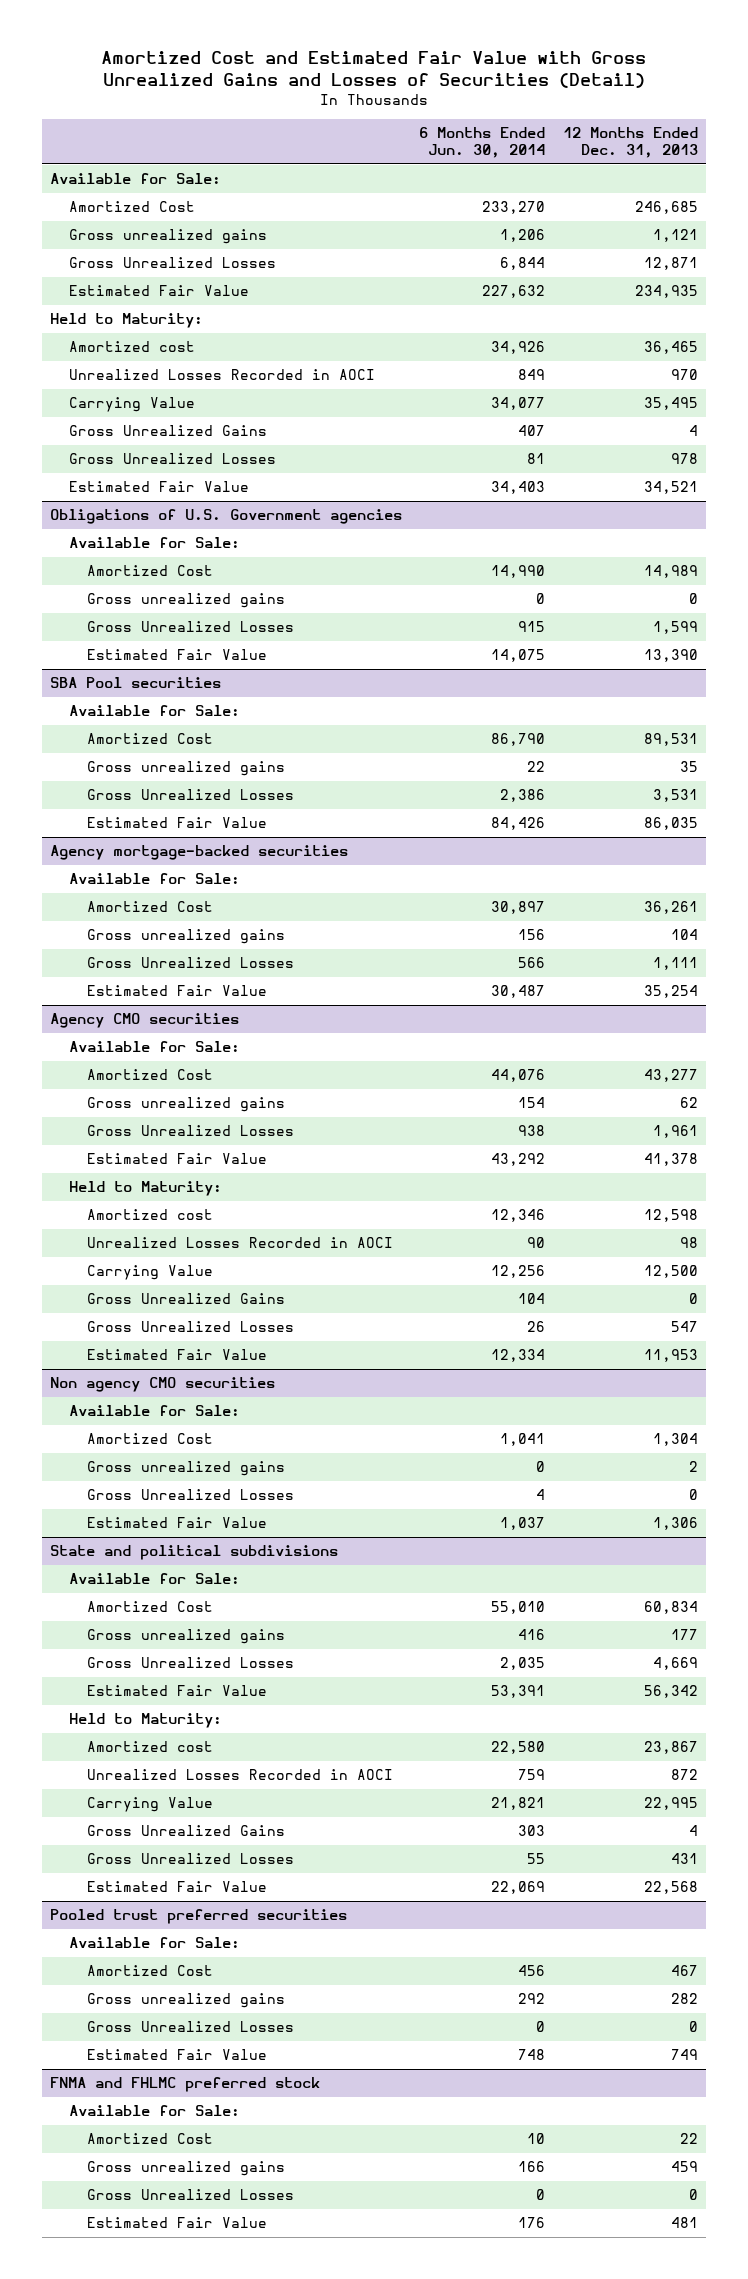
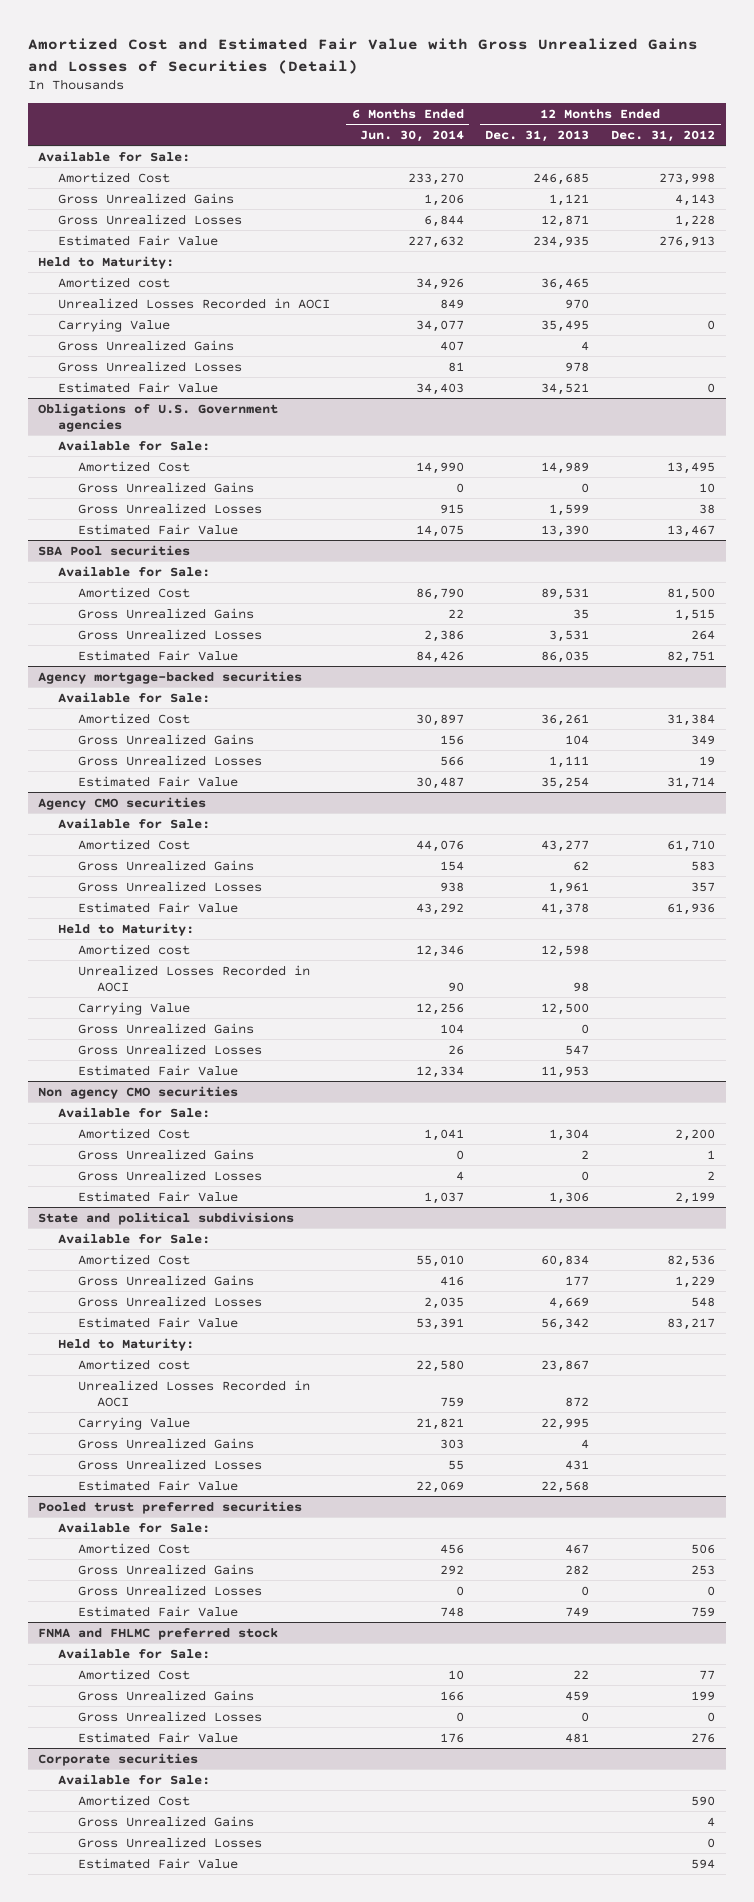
- | 6 Months Ended Jun. 30, 2014 | 12 Months Ended Dec. 31, 2013
+ | 6 Months Ended Jun. 30, 2014 | 12 Months Ended Dec. 31, 2013 | 12 Months Ended Dec. 31, 2012
- Gross unrealized gains | 1,206 | 1,121
+ Gross Unrealized Gains | 1,206 | 1,121 | 4,143
@ Obligations of U.S. Government agencies
- Gross unrealized gains | 0 | 0
+ Gross Unrealized Gains | 0 | 0 | 10
@ SBA Pool securities
- Gross unrealized gains | 22 | 35
+ Gross Unrealized Gains | 22 | 35 | 1,515
@ Agency mortgage-backed securities
- Gross unrealized gains | 156 | 104
+ Gross Unrealized Gains | 156 | 104 | 349
@ Agency CMO securities
- Gross unrealized gains | 154 | 62
+ Gross Unrealized Gains | 154 | 62 | 583
@ Non agency CMO securities
- Gross unrealized gains | 0 | 2
+ Gross Unrealized Gains | 0 | 2 | 1
@ State and political subdivisions
- Gross unrealized gains | 416 | 177
+ Gross Unrealized Gains | 416 | 177 | 1,229
@ Pooled trust preferred securities
- Gross unrealized gains | 292 | 282
+ Gross Unrealized Gains | 292 | 282 | 253
@ FNMA and FHLMC preferred stock
- Gross unrealized gains | 166 | 459
+ Gross Unrealized Gains | 166 | 459 | 199
+ Corporate securities
+ Available for Sale:
+ Amortized Cost | | | 590
+ Gross Unrealized Gains | | | 4
+ Gross Unrealized Losses | | | 0
+ Estimated Fair Value | | | 594

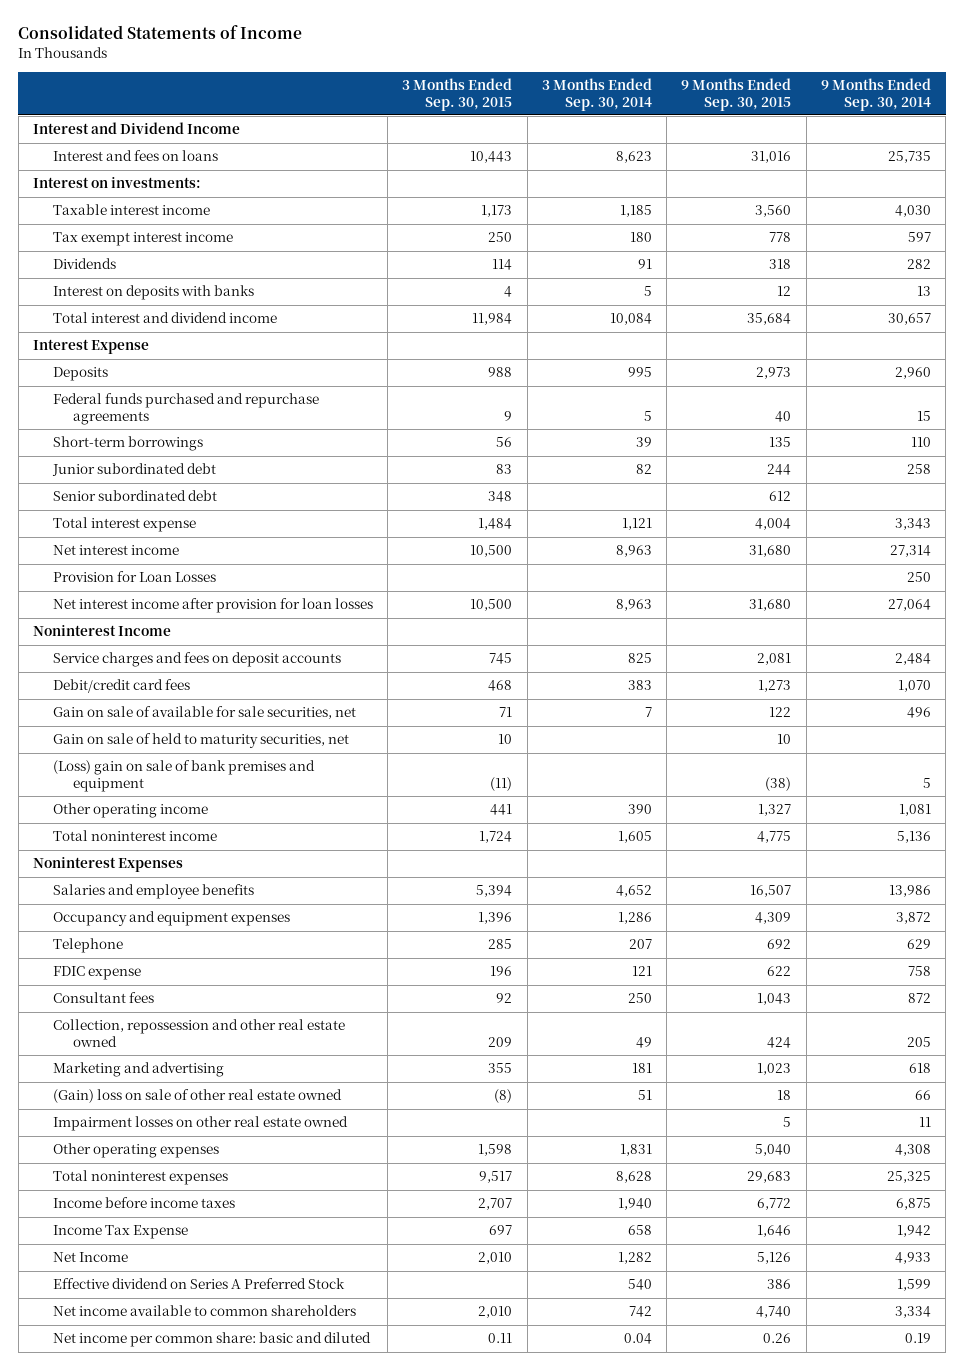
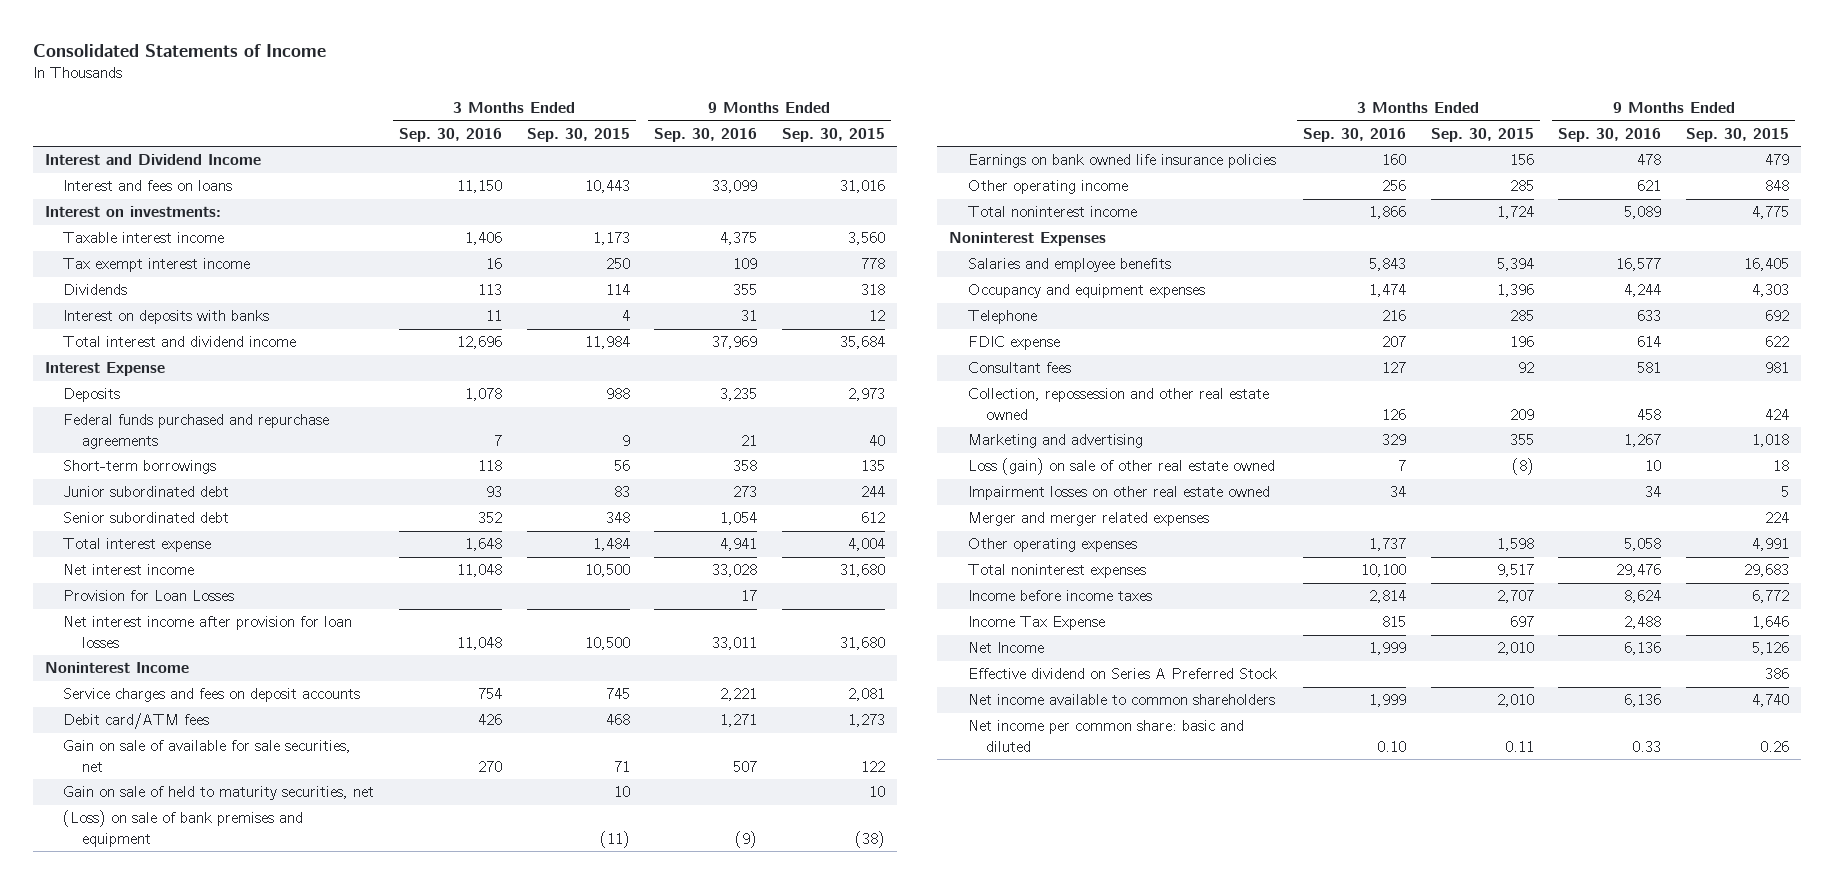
- | 3 Months Ended Sep. 30, 2015 | 3 Months Ended Sep. 30, 2014 | 9 Months Ended Sep. 30, 2015 | 9 Months Ended Sep. 30, 2014
+ | 3 Months Ended Sep. 30, 2016 | 3 Months Ended Sep. 30, 2015 | 9 Months Ended Sep. 30, 2016 | 9 Months Ended Sep. 30, 2015
- Debit/credit card fees | 468 | 383 | 1,273 | 1,070
+ Debit card/ATM fees | 426 | 468 | 1,271 | 1,273
- (Loss) gain on sale of bank premises and equipment | (11) | | (38) | 5
- Other operating income | 441 | 390 | 1,327 | 1,081
+ (Loss) on sale of bank premises and equipment | | (11) | (9) | (38)
+ Earnings on bank owned life insurance policies | 160 | 156 | 478 | 479
+ Other operating income | 256 | 285 | 621 | 848
- Salaries and employee benefits | 5,394 | 4,652 | 16,507 | 13,986
- Occupancy and equipment expenses | 1,396 | 1,286 | 4,309 | 3,872
+ Salaries and employee benefits | 5,843 | 5,394 | 16,577 | 16,405
+ Occupancy and equipment expenses | 1,474 | 1,396 | 4,244 | 4,303
- Consultant fees | 92 | 250 | 1,043 | 872
+ Consultant fees | 127 | 92 | 581 | 981
- Marketing and advertising | 355 | 181 | 1,023 | 618
- (Gain) loss on sale of other real estate owned | (8) | 51 | 18 | 66
+ Marketing and advertising | 329 | 355 | 1,267 | 1,018
+ Loss (gain) on sale of other real estate owned | 7 | (8) | 10 | 18
- Other operating expenses | 1,598 | 1,831 | 5,040 | 4,308
+ Merger and merger related expenses | | | | 224
+ Other operating expenses | 1,737 | 1,598 | 5,058 | 4,991

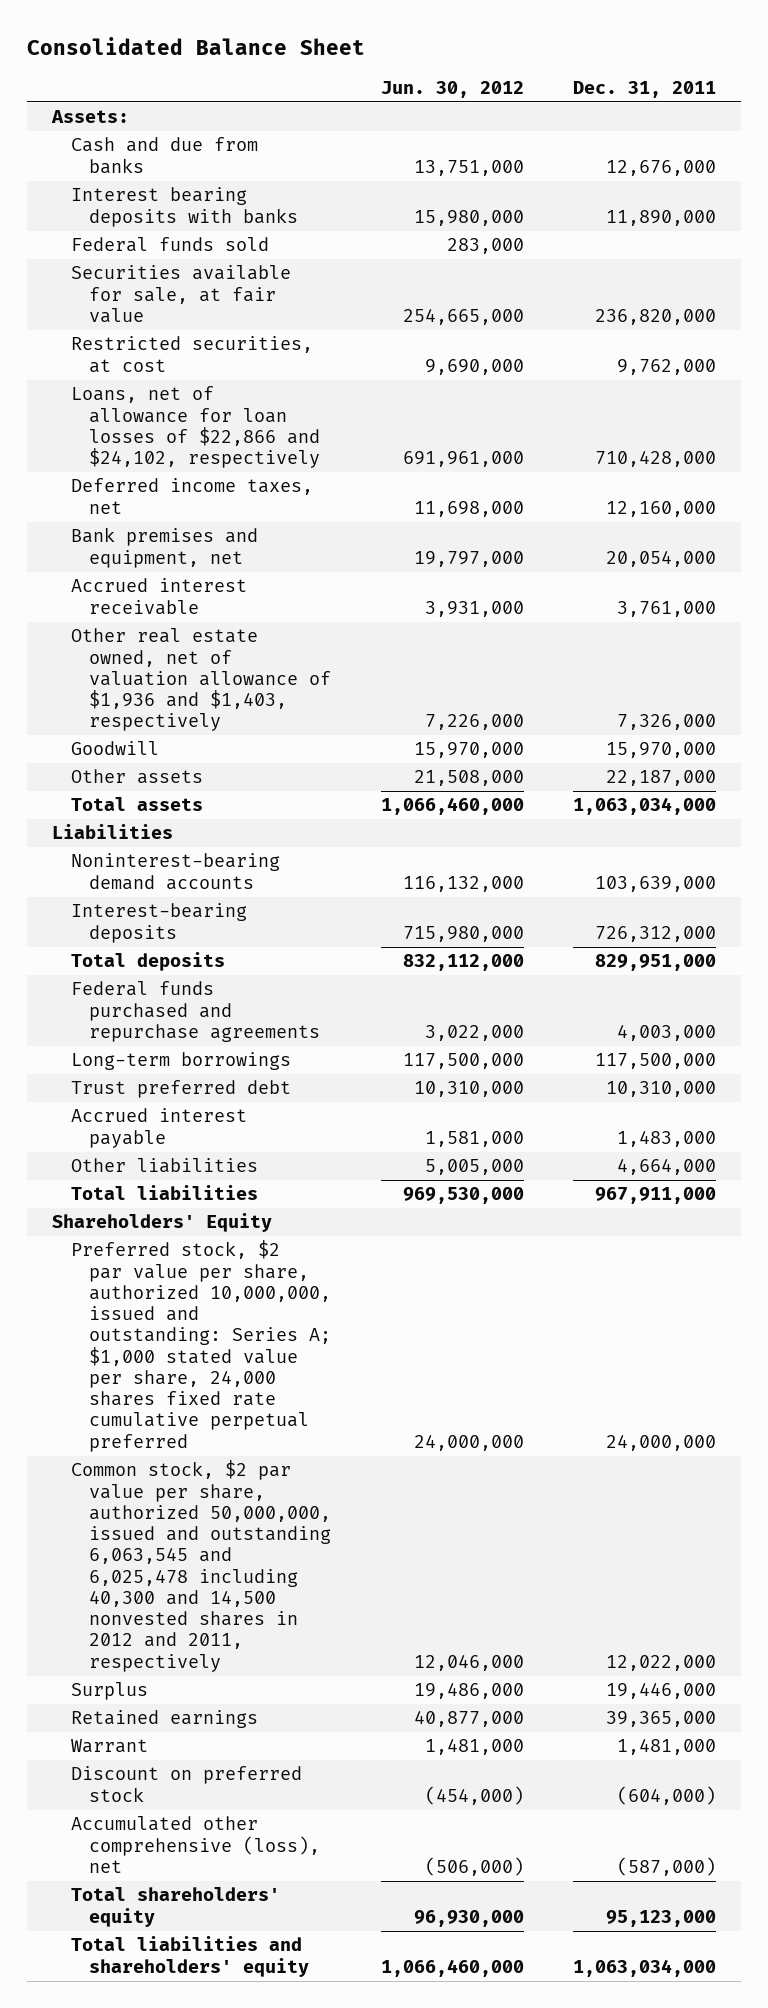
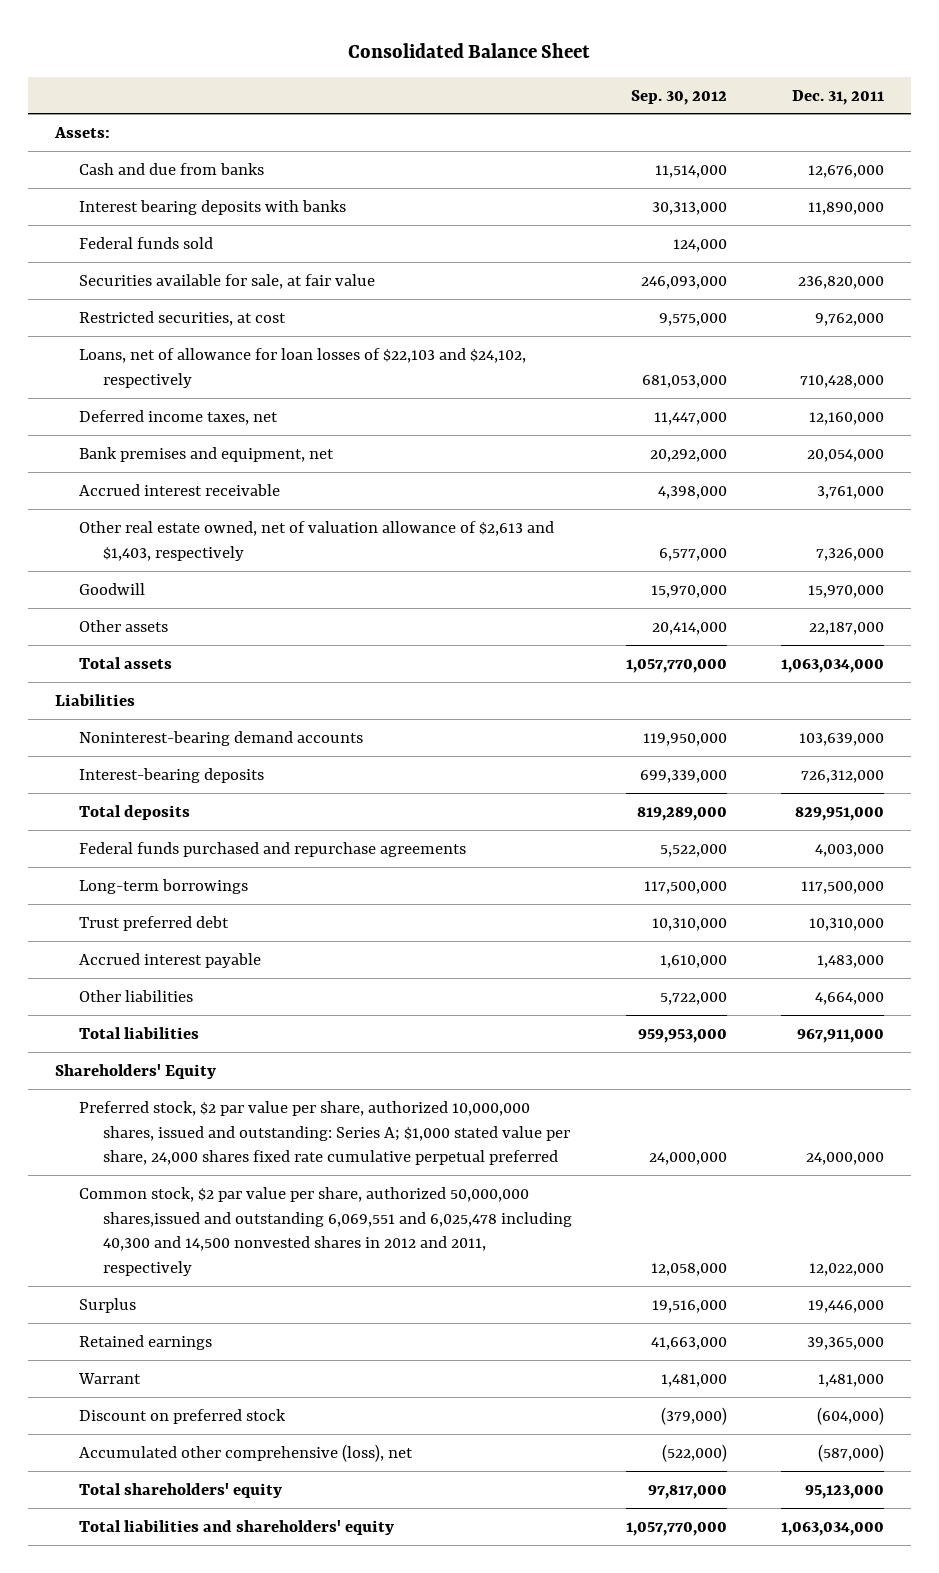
- | Jun. 30, 2012 | Dec. 31, 2011
+ | Sep. 30, 2012 | Dec. 31, 2011
- Loans, net of allowance for loan losses of $22,866 and $24,102, respectively | 691,961,000 | 710,428,000
+ Loans, net of allowance for loan losses of $22,103 and $24,102, respectively | 681,053,000 | 710,428,000
- Other real estate owned, net of valuation allowance of $1,936 and $1,403, respectively | 7,226,000 | 7,326,000
+ Other real estate owned, net of valuation allowance of $2,613 and $1,403, respectively | 6,577,000 | 7,326,000
- Preferred stock, $2 par value per share, authorized 10,000,000, issued and outstanding: Series A; $1,000 stated value per share, 24,000 shares fixed rate cumulative perpetual preferred | 24,000,000 | 24,000,000
- Common stock, $2 par value per share, authorized 50,000,000, issued and outstanding 6,063,545 and 6,025,478 including 40,300 and 14,500 nonvested shares in 2012 and 2011, respectively | 12,046,000 | 12,022,000
+ Preferred stock, $2 par value per share, authorized 10,000,000 shares, issued and outstanding: Series A; $1,000 stated value per share, 24,000 shares fixed rate cumulative perpetual preferred | 24,000,000 | 24,000,000
+ Common stock, $2 par value per share, authorized 50,000,000 shares,issued and outstanding 6,069,551 and 6,025,478 including 40,300 and 14,500 nonvested shares in 2012 and 2011, respectively | 12,058,000 | 12,022,000

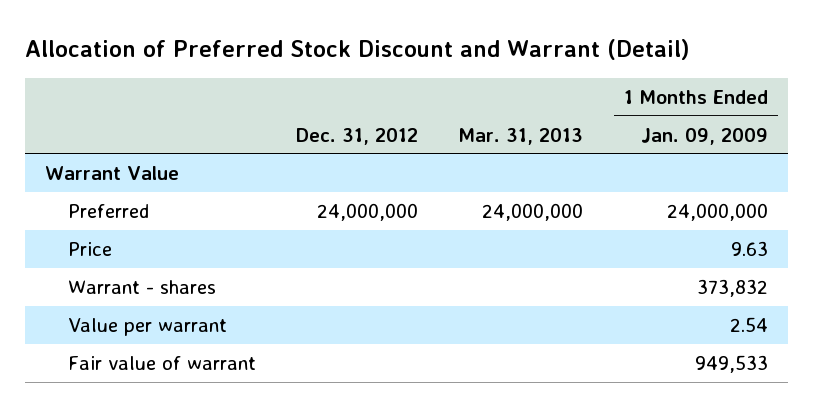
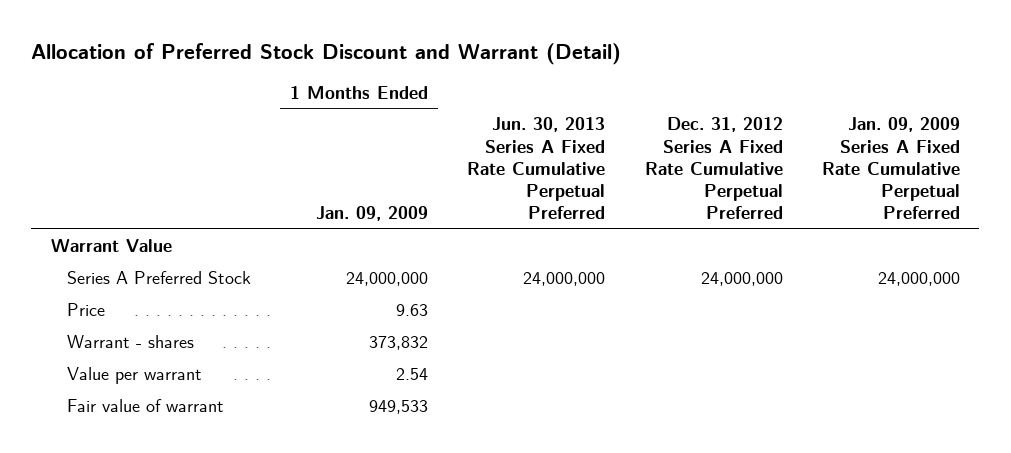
- | Dec. 31, 2012 | Mar. 31, 2013 | 1 Months Ended Jan. 09, 2009
+ | 1 Months Ended Jan. 09, 2009 | Jun. 30, 2013 Series A Fixed Rate Cumulative Perpetual Preferred | Dec. 31, 2012 Series A Fixed Rate Cumulative Perpetual Preferred | Jan. 09, 2009 Series A Fixed Rate Cumulative Perpetual Preferred
- Preferred | 24,000,000 | 24,000,000 | 24,000,000
+ Series A Preferred Stock | 24,000,000 | 24,000,000 | 24,000,000 | 24,000,000

